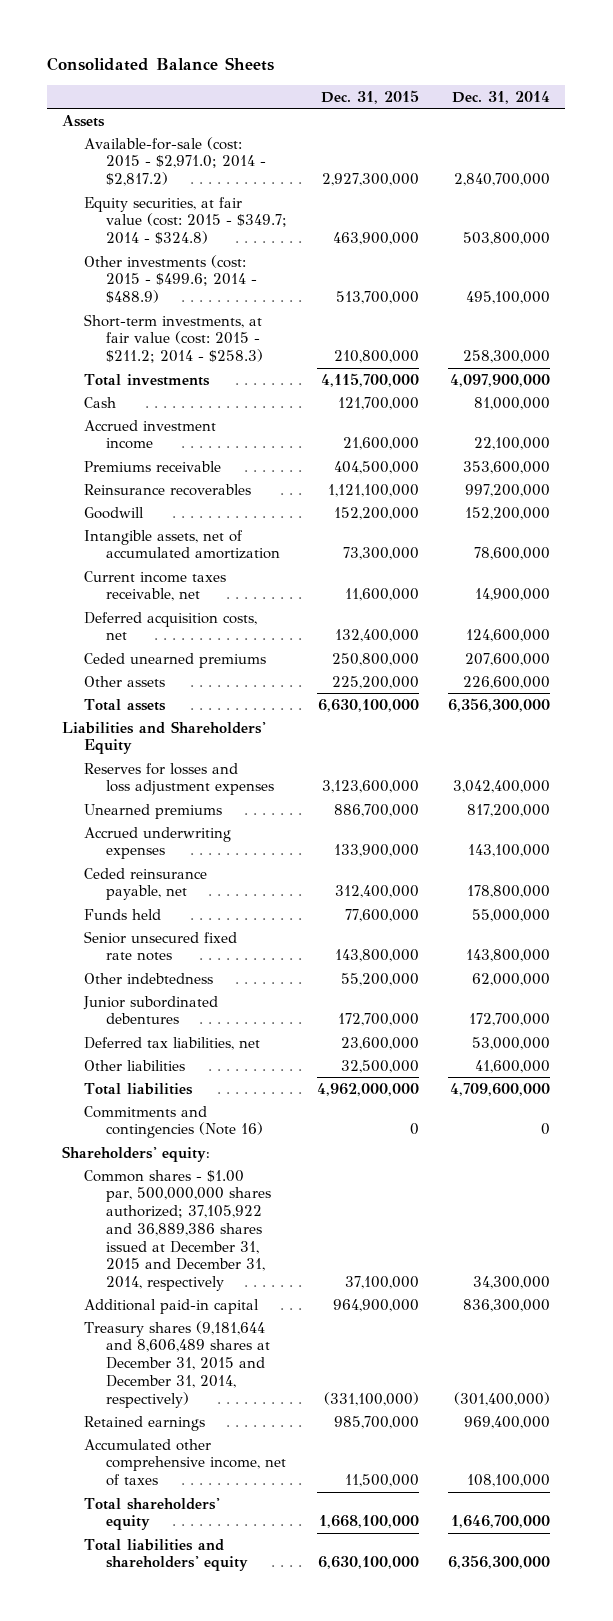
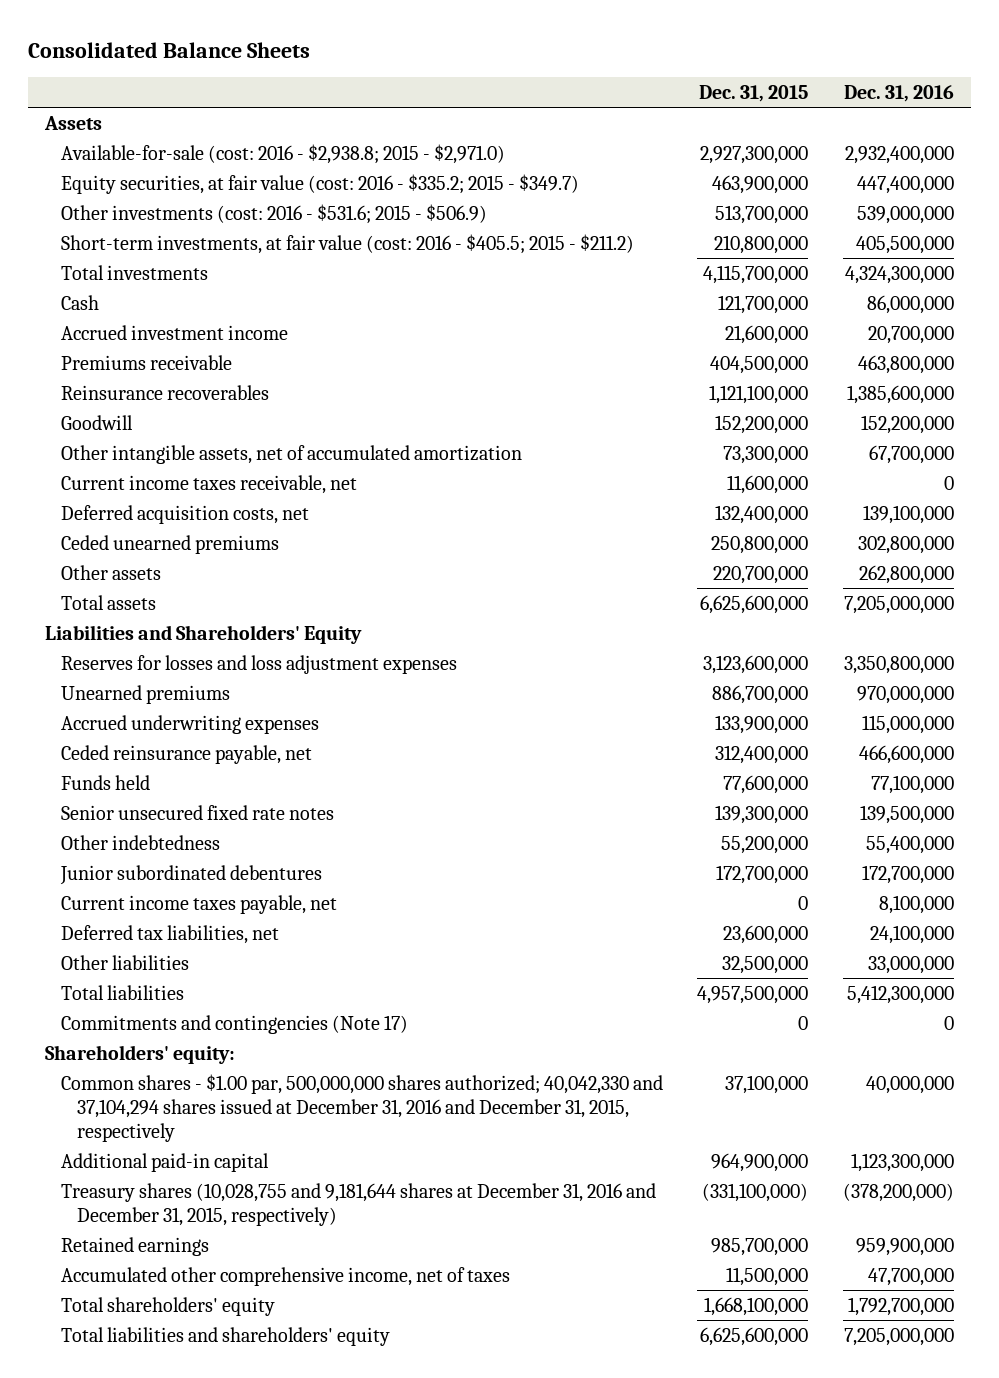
- | Dec. 31, 2015 | Dec. 31, 2014
+ | Dec. 31, 2015 | Dec. 31, 2016
- Available-for-sale (cost: 2015 - $2,971.0; 2014 - $2,817.2) | 2,927,300,000 | 2,840,700,000
- Equity securities, at fair value (cost: 2015 - $349.7; 2014 - $324.8) | 463,900,000 | 503,800,000
- Other investments (cost: 2015 - $499.6; 2014 - $488.9) | 513,700,000 | 495,100,000
- Short-term investments, at fair value (cost: 2015 - $211.2; 2014 - $258.3) | 210,800,000 | 258,300,000
+ Available-for-sale (cost: 2016 - $2,938.8; 2015 - $2,971.0) | 2,927,300,000 | 2,932,400,000
+ Equity securities, at fair value (cost: 2016 - $335.2; 2015 - $349.7) | 463,900,000 | 447,400,000
+ Other investments (cost: 2016 - $531.6; 2015 - $506.9) | 513,700,000 | 539,000,000
+ Short-term investments, at fair value (cost: 2016 - $405.5; 2015 - $211.2) | 210,800,000 | 405,500,000
- Intangible assets, net of accumulated amortization | 73,300,000 | 78,600,000
+ Other intangible assets, net of accumulated amortization | 73,300,000 | 67,700,000
- Other assets | 225,200,000 | 226,600,000
- Total assets | 6,630,100,000 | 6,356,300,000
+ Other assets | 220,700,000 | 262,800,000
+ Total assets | 6,625,600,000 | 7,205,000,000
- Senior unsecured fixed rate notes | 143,800,000 | 143,800,000
+ Senior unsecured fixed rate notes | 139,300,000 | 139,500,000
+ Current income taxes payable, net | 0 | 8,100,000
- Total liabilities | 4,962,000,000 | 4,709,600,000
- Commitments and contingencies (Note 16) | 0 | 0
+ Total liabilities | 4,957,500,000 | 5,412,300,000
+ Commitments and contingencies (Note 17) | 0 | 0
- Common shares - $1.00 par, 500,000,000 shares authorized; 37,105,922 and 36,889,386 shares issued at December 31, 2015 and December 31, 2014, respectively | 37,100,000 | 34,300,000
+ Common shares - $1.00 par, 500,000,000 shares authorized; 40,042,330 and 37,104,294 shares issued at December 31, 2016 and December 31, 2015, respectively | 37,100,000 | 40,000,000
- Treasury shares (9,181,644 and 8,606,489 shares at December 31, 2015 and December 31, 2014, respectively) | (331,100,000) | (301,400,000)
+ Treasury shares (10,028,755 and 9,181,644 shares at December 31, 2016 and December 31, 2015, respectively) | (331,100,000) | (378,200,000)
- Total liabilities and shareholders' equity | 6,630,100,000 | 6,356,300,000
+ Total liabilities and shareholders' equity | 6,625,600,000 | 7,205,000,000

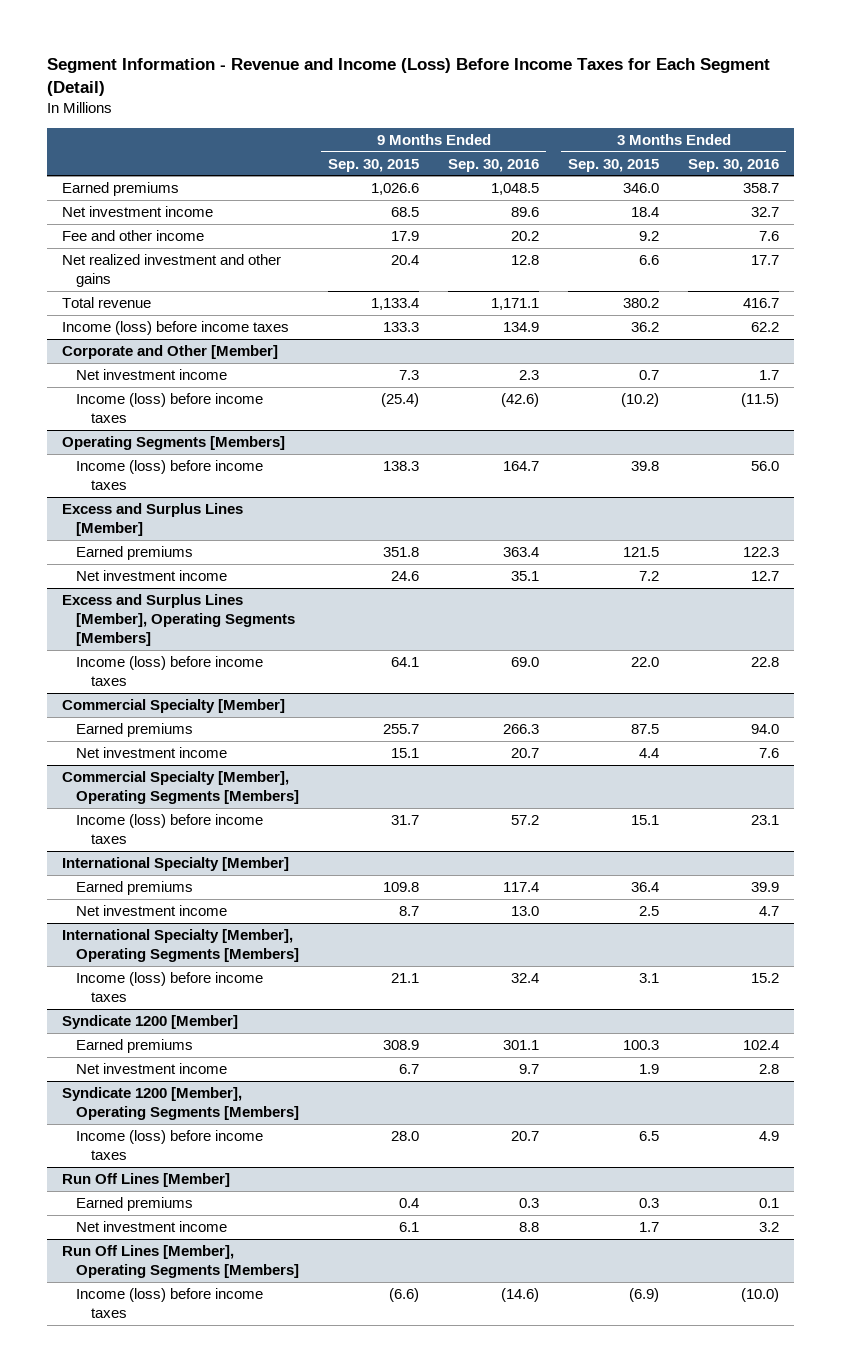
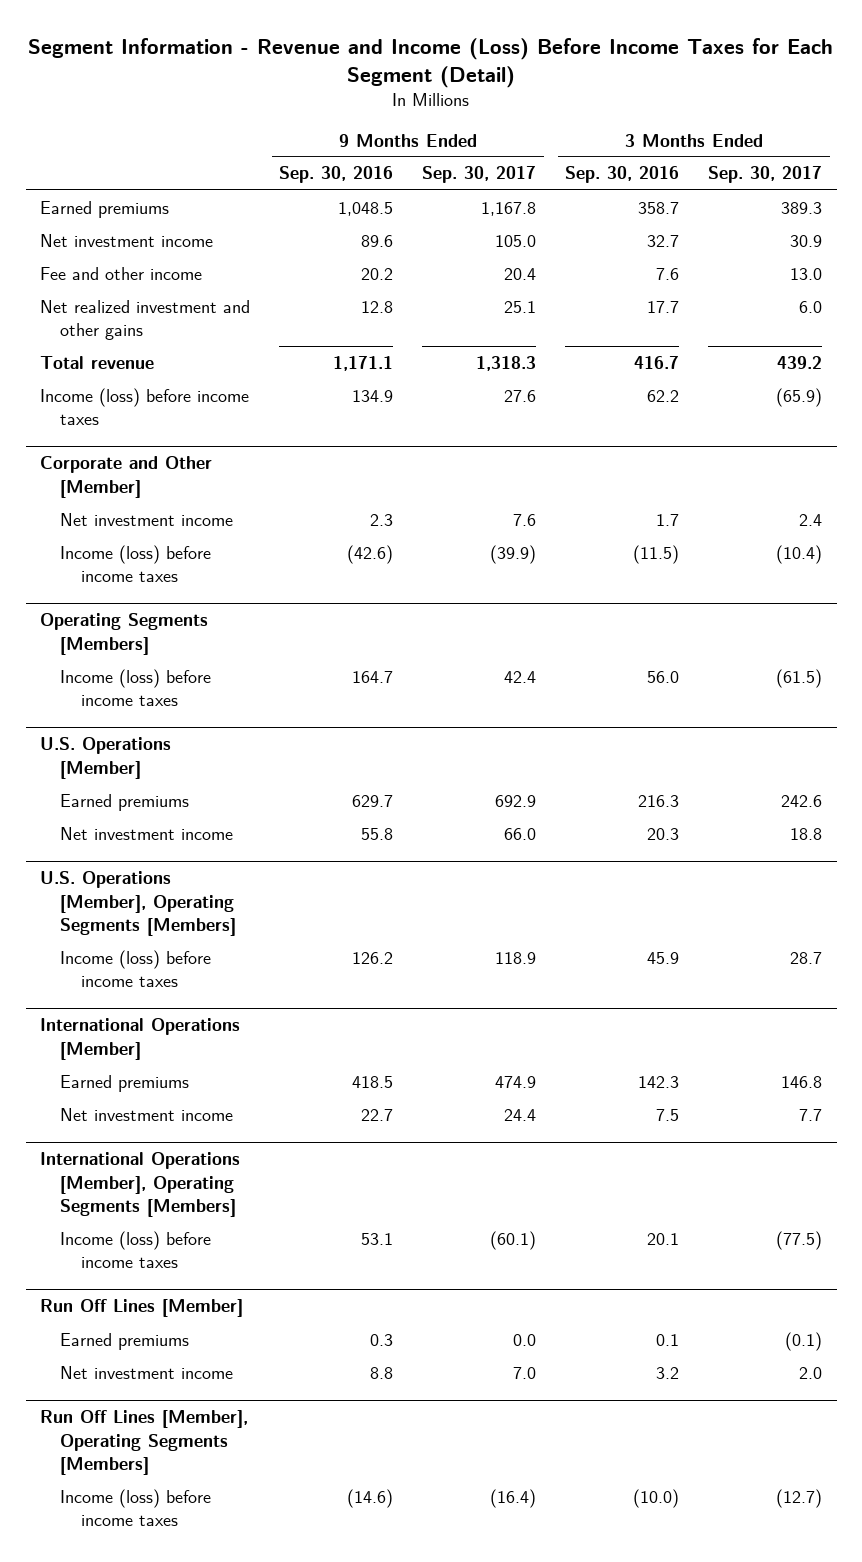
- | 9 Months Ended Sep. 30, 2015 | 9 Months Ended Sep. 30, 2016 | 3 Months Ended Sep. 30, 2015 | 3 Months Ended Sep. 30, 2016
+ | 9 Months Ended Sep. 30, 2016 | 9 Months Ended Sep. 30, 2017 | 3 Months Ended Sep. 30, 2016 | 3 Months Ended Sep. 30, 2017
- Excess and Surplus Lines [Member]
- Earned premiums | 351.8 | 363.4 | 121.5 | 122.3
- Net investment income | 24.6 | 35.1 | 7.2 | 12.7
- Excess and Surplus Lines [Member], Operating Segments [Members]
- Income (loss) before income taxes | 64.1 | 69.0 | 22.0 | 22.8
- Commercial Specialty [Member]
- Earned premiums | 255.7 | 266.3 | 87.5 | 94.0
- Net investment income | 15.1 | 20.7 | 4.4 | 7.6
- Commercial Specialty [Member], Operating Segments [Members]
- Income (loss) before income taxes | 31.7 | 57.2 | 15.1 | 23.1
- International Specialty [Member]
- Earned premiums | 109.8 | 117.4 | 36.4 | 39.9
- Net investment income | 8.7 | 13.0 | 2.5 | 4.7
- International Specialty [Member], Operating Segments [Members]
- Income (loss) before income taxes | 21.1 | 32.4 | 3.1 | 15.2
- Syndicate 1200 [Member]
- Earned premiums | 308.9 | 301.1 | 100.3 | 102.4
- Net investment income | 6.7 | 9.7 | 1.9 | 2.8
- Syndicate 1200 [Member], Operating Segments [Members]
- Income (loss) before income taxes | 28.0 | 20.7 | 6.5 | 4.9
+ U.S. Operations [Member]
+ Earned premiums | 629.7 | 692.9 | 216.3 | 242.6
+ Net investment income | 55.8 | 66.0 | 20.3 | 18.8
+ U.S. Operations [Member], Operating Segments [Members]
+ Income (loss) before income taxes | 126.2 | 118.9 | 45.9 | 28.7
+ International Operations [Member]
+ Earned premiums | 418.5 | 474.9 | 142.3 | 146.8
+ Net investment income | 22.7 | 24.4 | 7.5 | 7.7
+ International Operations [Member], Operating Segments [Members]
+ Income (loss) before income taxes | 53.1 | (60.1) | 20.1 | (77.5)

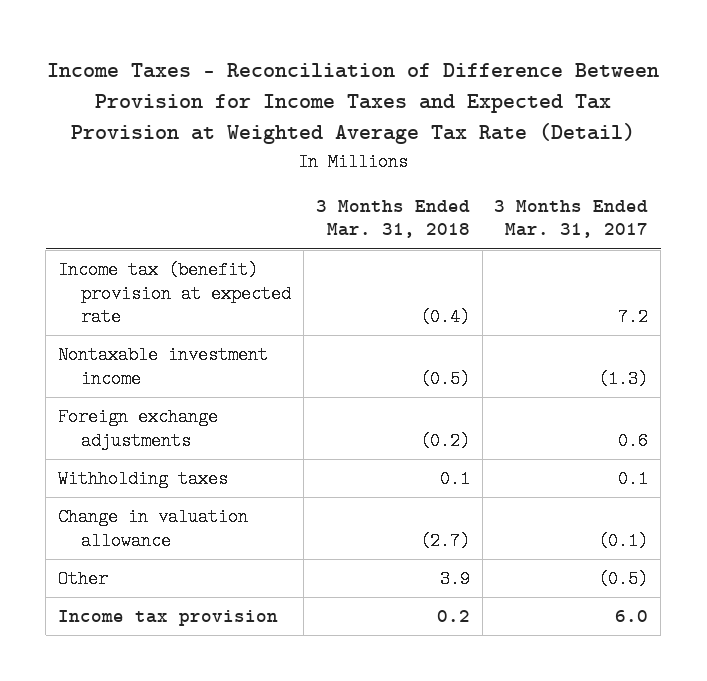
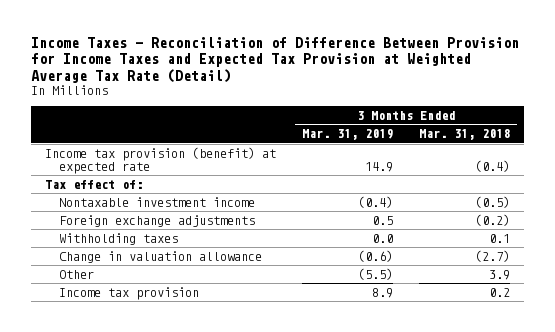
- | 3 Months Ended Mar. 31, 2018 | 3 Months Ended Mar. 31, 2017
+ | 3 Months Ended Mar. 31, 2019 | 3 Months Ended Mar. 31, 2018
- Income tax (benefit) provision at expected rate | (0.4) | 7.2
+ Income tax provision (benefit) at expected rate | 14.9 | (0.4)
+ Tax effect of:

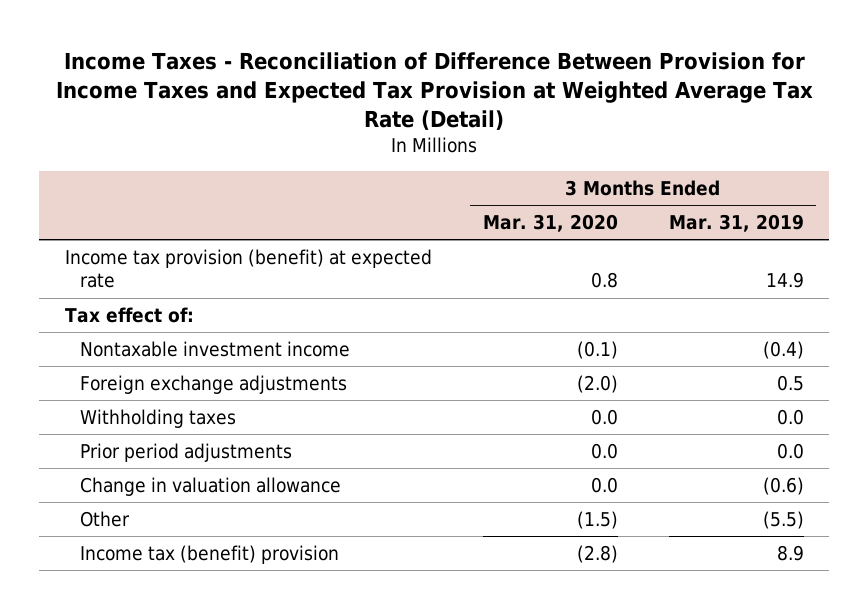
- | 3 Months Ended Mar. 31, 2019 | 3 Months Ended Mar. 31, 2018
+ | 3 Months Ended Mar. 31, 2020 | 3 Months Ended Mar. 31, 2019
+ Prior period adjustments | 0.0 | 0.0
- Income tax provision | 8.9 | 0.2
+ Income tax (benefit) provision | (2.8) | 8.9

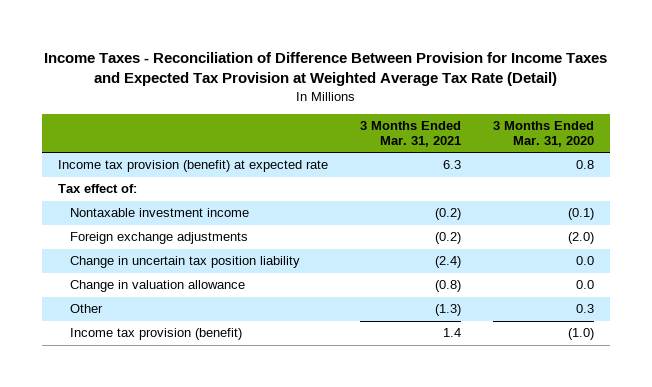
- | 3 Months Ended Mar. 31, 2020 | 3 Months Ended Mar. 31, 2019
+ | 3 Months Ended Mar. 31, 2021 | 3 Months Ended Mar. 31, 2020
- Withholding taxes | 0.0 | 0.0
- Prior period adjustments | 0.0 | 0.0
+ Change in uncertain tax position liability | (2.4) | 0.0
- Other | (1.5) | (5.5)
- Income tax (benefit) provision | (2.8) | 8.9
+ Other | (1.3) | 0.3
+ Income tax provision (benefit) | 1.4 | (1.0)

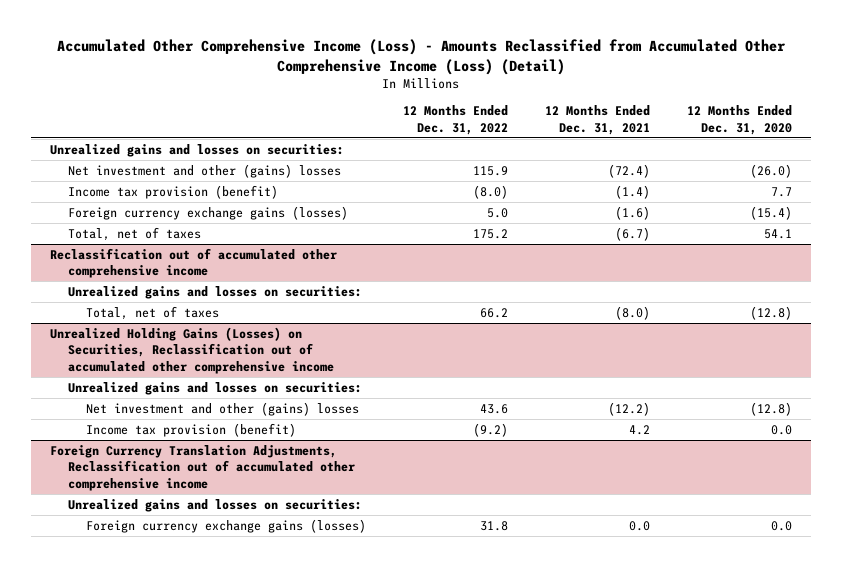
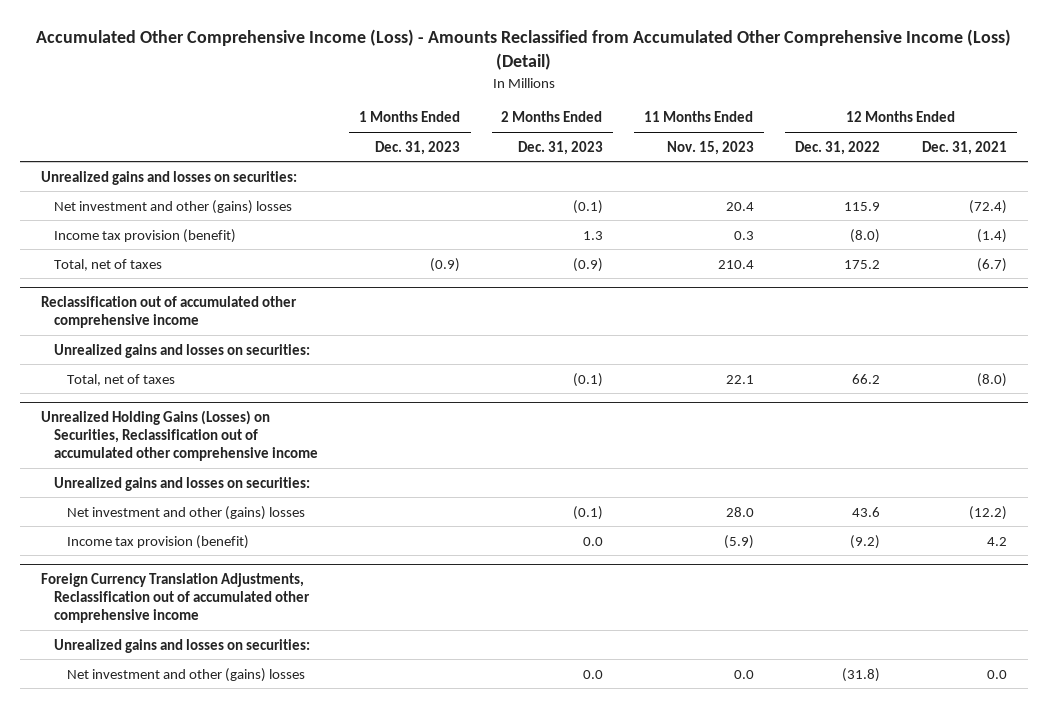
- | 12 Months Ended Dec. 31, 2022 | 12 Months Ended Dec. 31, 2021 | 12 Months Ended Dec. 31, 2020
+ | 1 Months Ended Dec. 31, 2023 | 2 Months Ended Dec. 31, 2023 | 11 Months Ended Nov. 15, 2023 | 12 Months Ended Dec. 31, 2022 | 12 Months Ended Dec. 31, 2021
- Foreign currency exchange gains (losses) | 5.0 | (1.6) | (15.4)
@ Foreign Currency Translation Adjustments, Reclassification out of accumulated other comprehensive income
- Foreign currency exchange gains (losses) | 31.8 | 0.0 | 0.0
+ Net investment and other (gains) losses | | 0.0 | 0.0 | (31.8) | 0.0

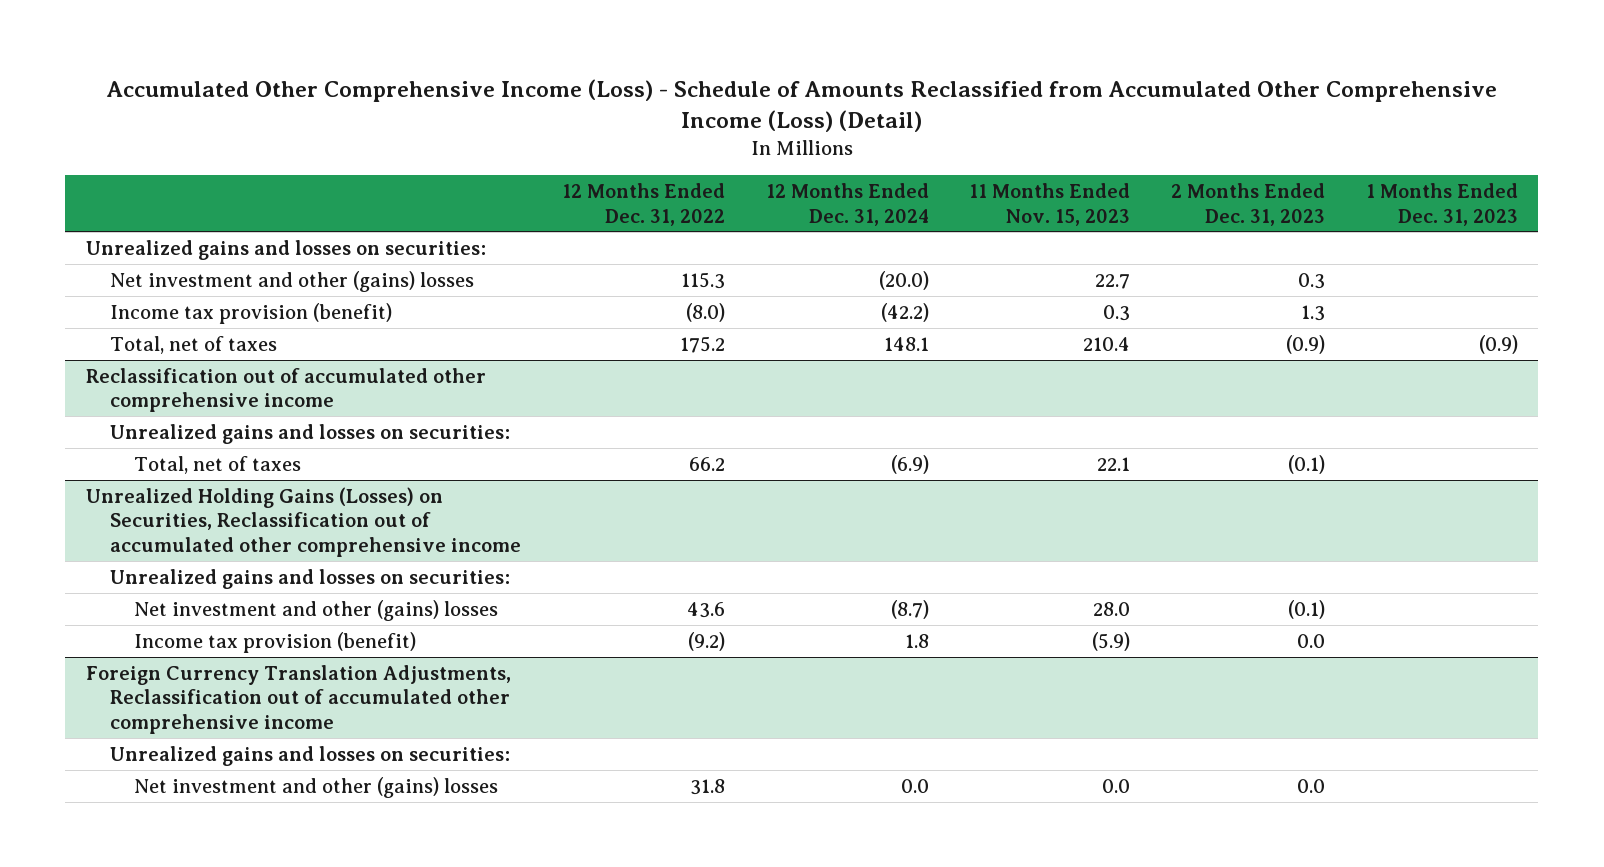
- Accumulated Other Comprehensive Income (Loss) - Amounts Reclassified from Accumulated Other Comprehensive Income (Loss) (Detail)
+ Accumulated Other Comprehensive Income (Loss) - Schedule of Amounts Reclassified from Accumulated Other Comprehensive Income (Loss) (Detail)
- | 1 Months Ended Dec. 31, 2023 | 2 Months Ended Dec. 31, 2023 | 11 Months Ended Nov. 15, 2023 | 12 Months Ended Dec. 31, 2022 | 12 Months Ended Dec. 31, 2021
+ | 12 Months Ended Dec. 31, 2022 | 12 Months Ended Dec. 31, 2024 | 11 Months Ended Nov. 15, 2023 | 2 Months Ended Dec. 31, 2023 | 1 Months Ended Dec. 31, 2023
- Net investment and other (gains) losses | | (0.1) | 20.4 | 115.9 | (72.4)
+ Net investment and other (gains) losses | 115.3 | (20.0) | 22.7 | 0.3 |
@ Foreign Currency Translation Adjustments, Reclassification out of accumulated other comprehensive income
- Net investment and other (gains) losses | | 0.0 | 0.0 | (31.8) | 0.0
+ Net investment and other (gains) losses | 31.8 | 0.0 | 0.0 | 0.0 |

